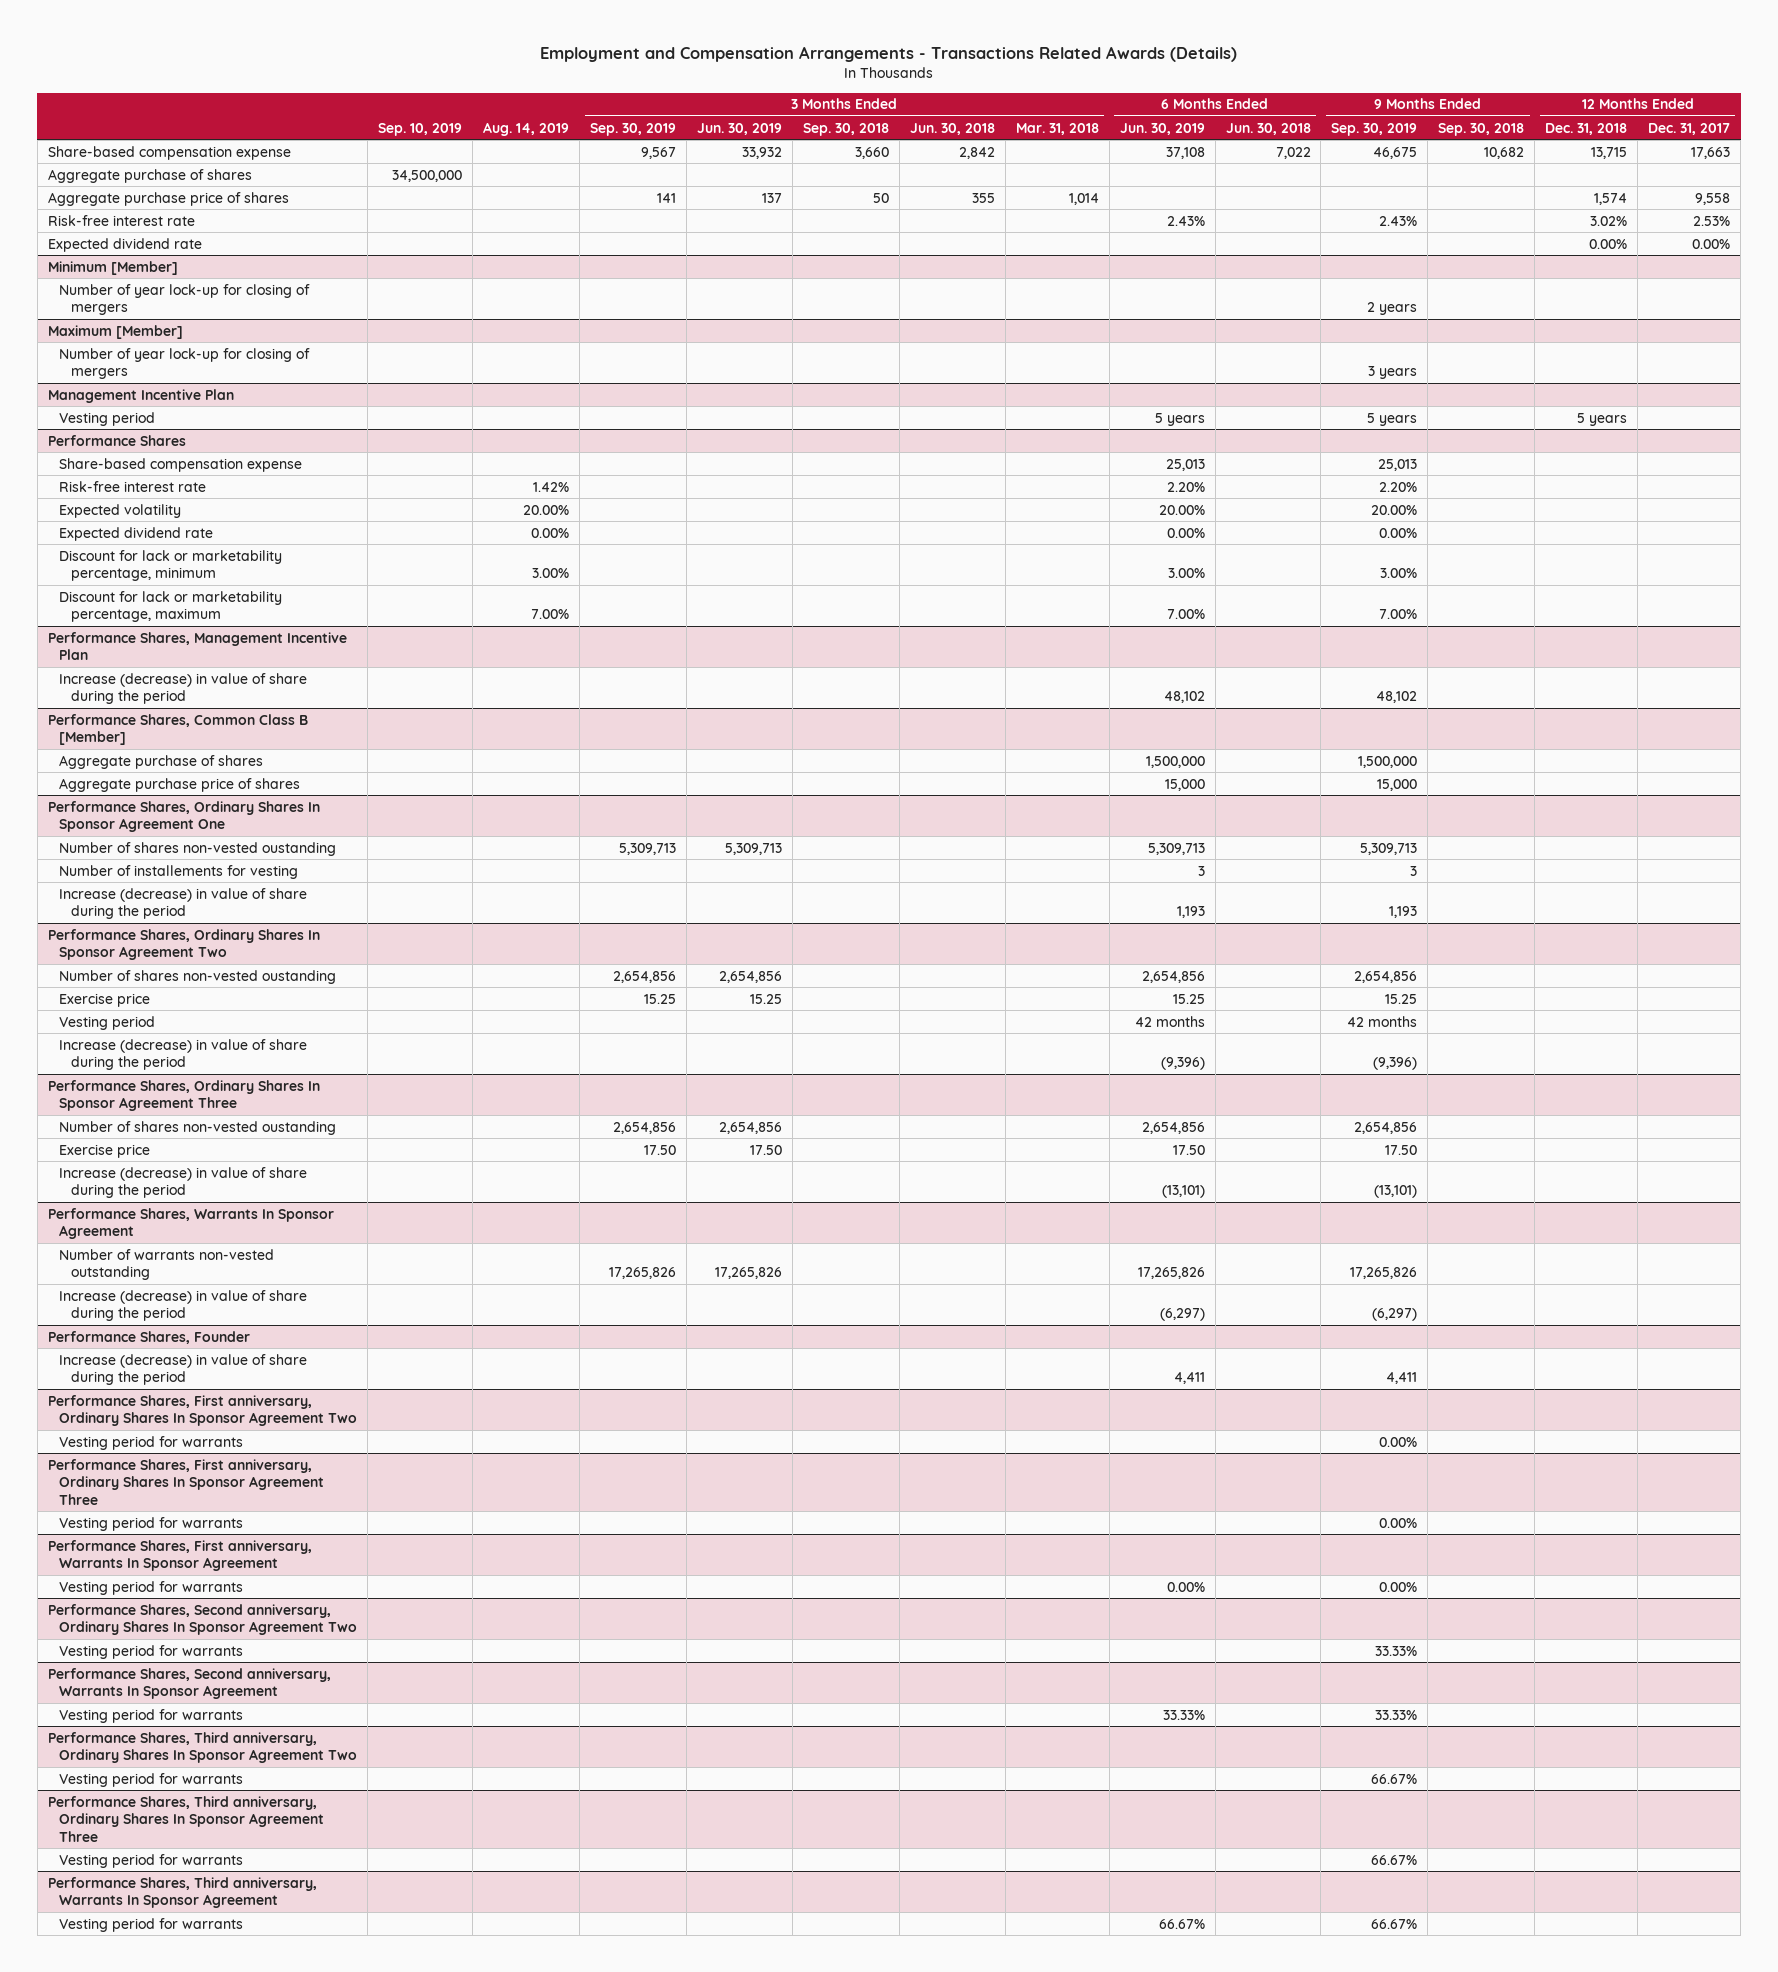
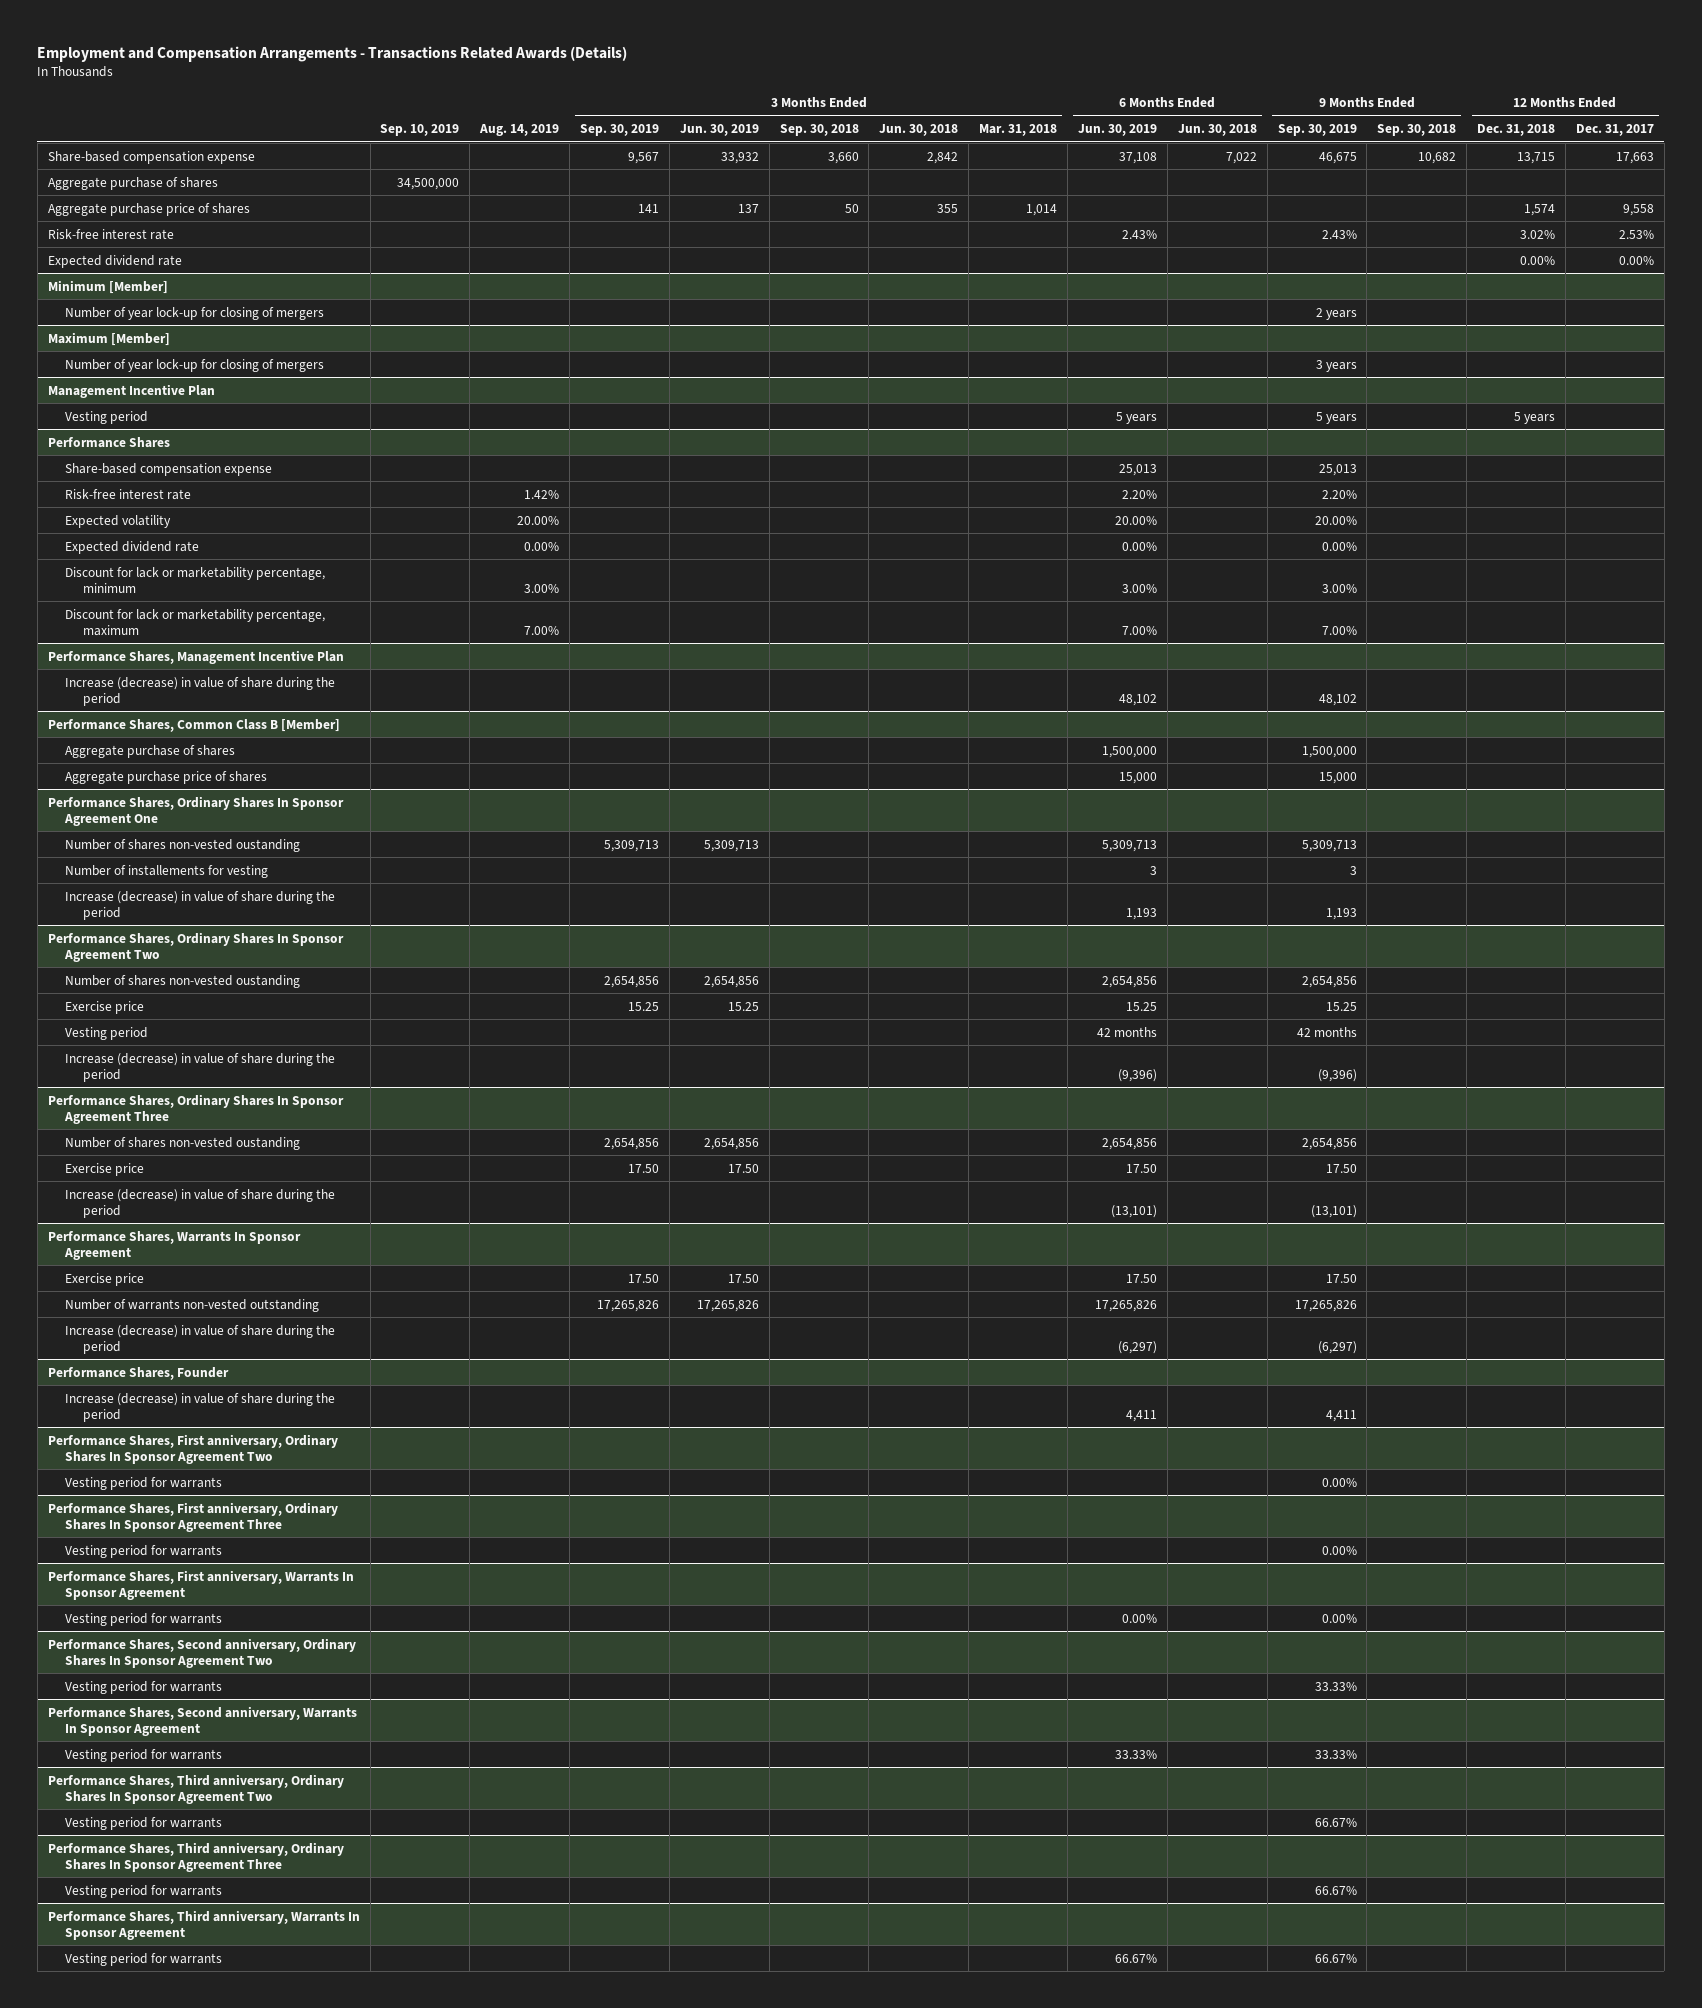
@ Performance Shares, Warrants In Sponsor Agreement
+ Exercise price | | | 17.50 | 17.50 | | | | 17.50 | | 17.50 | | |

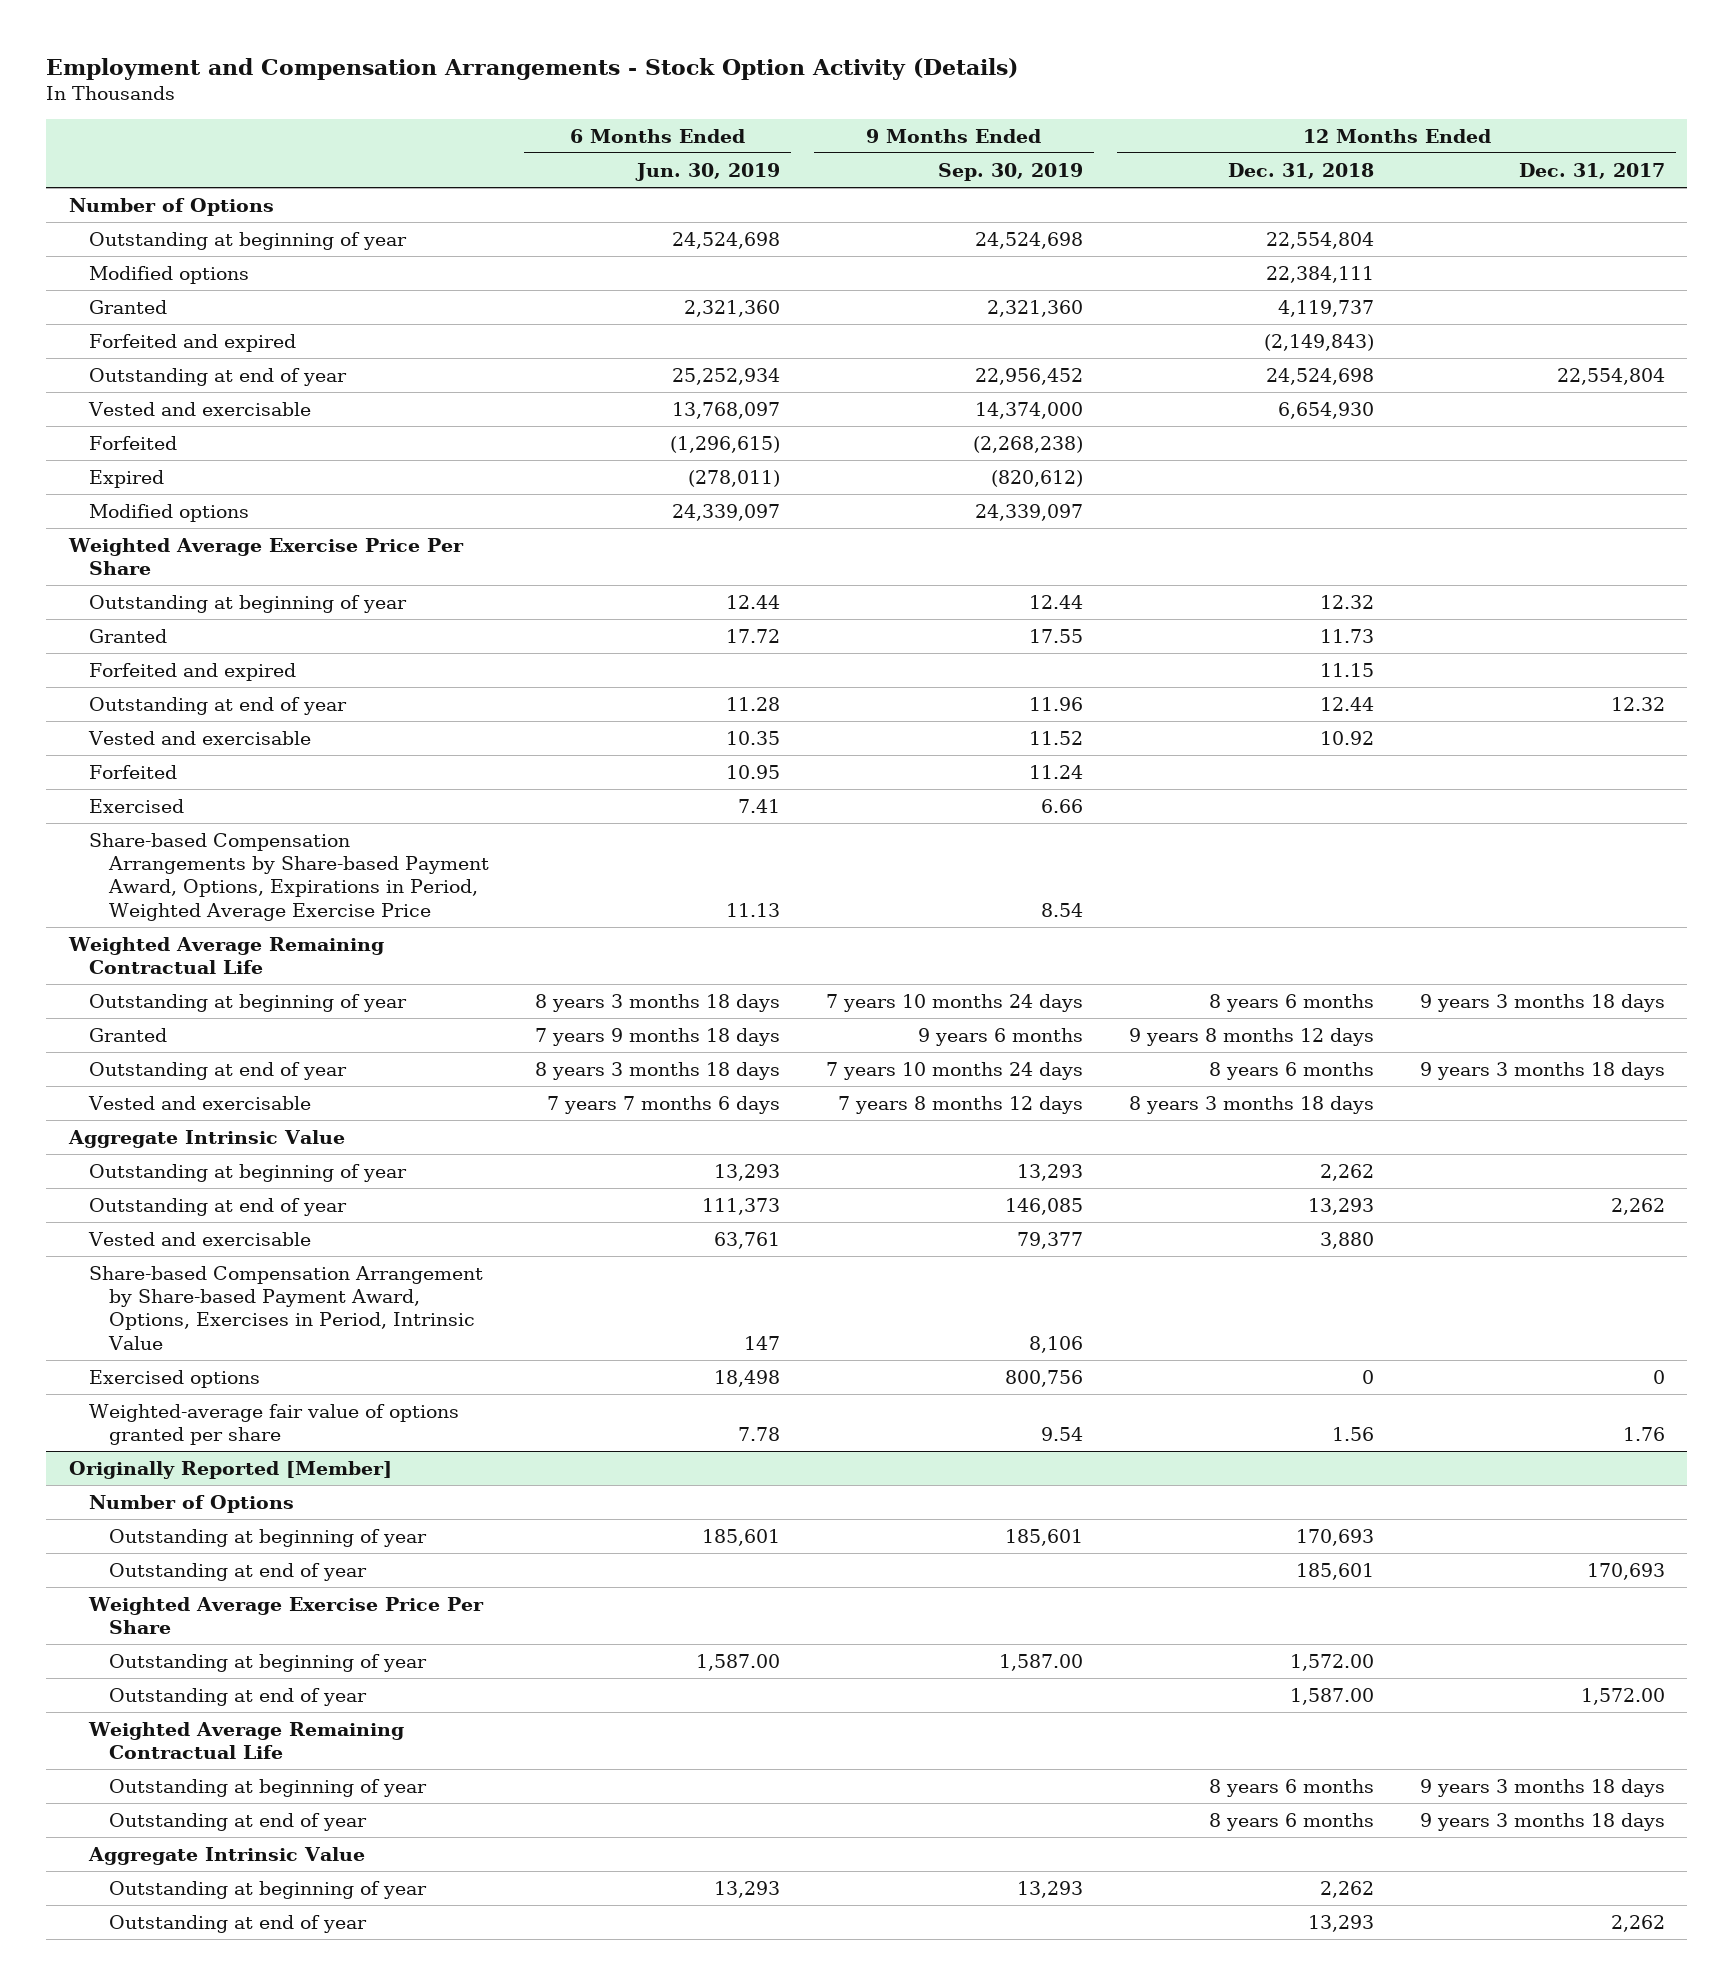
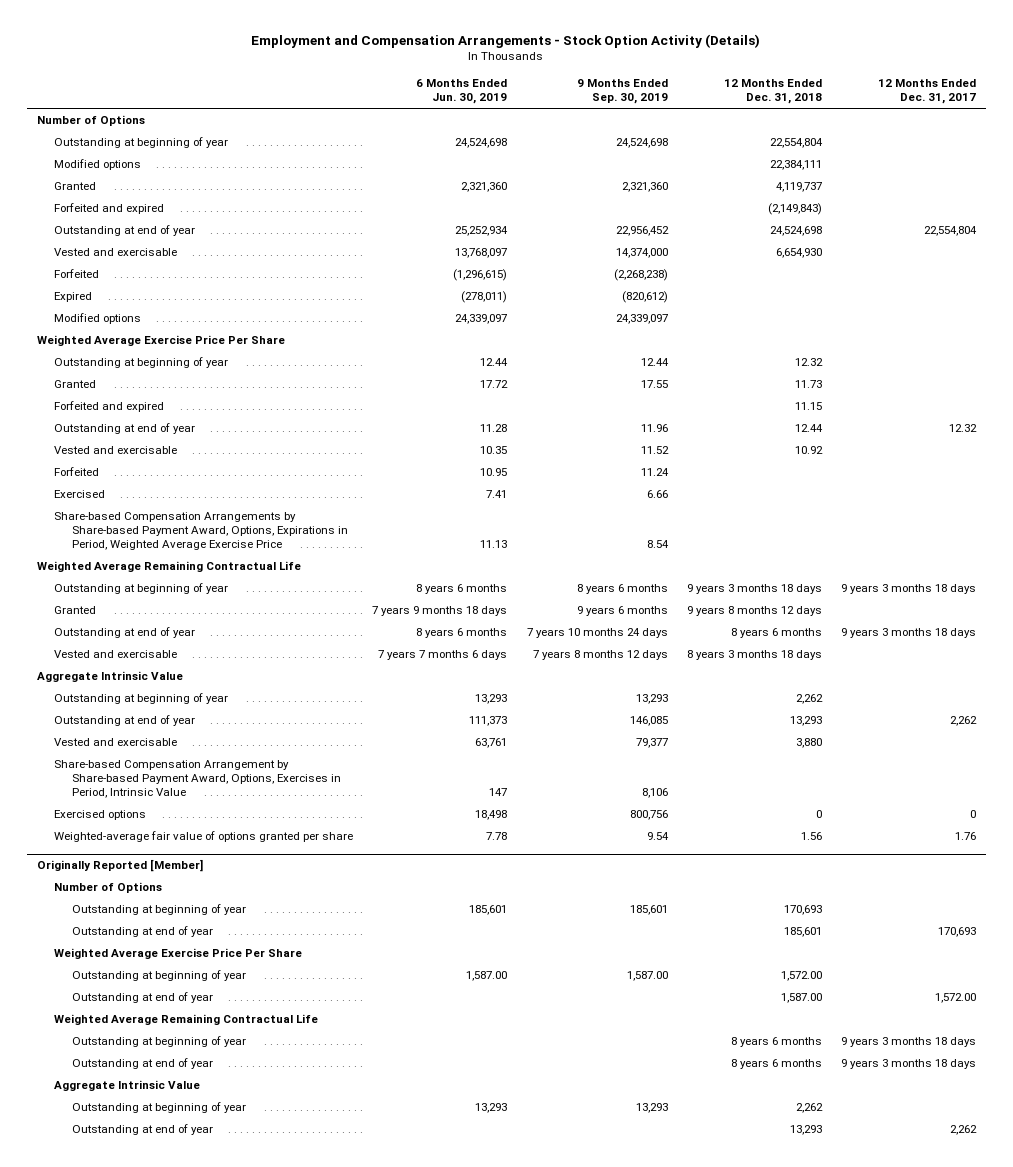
- Outstanding at beginning of year | 8 years 3 months 18 days | 7 years 10 months 24 days | 8 years 6 months | 9 years 3 months 18 days
+ Outstanding at beginning of year | 8 years 6 months | 8 years 6 months | 9 years 3 months 18 days | 9 years 3 months 18 days
- Outstanding at end of year | 8 years 3 months 18 days | 7 years 10 months 24 days | 8 years 6 months | 9 years 3 months 18 days
+ Outstanding at end of year | 8 years 6 months | 7 years 10 months 24 days | 8 years 6 months | 9 years 3 months 18 days

